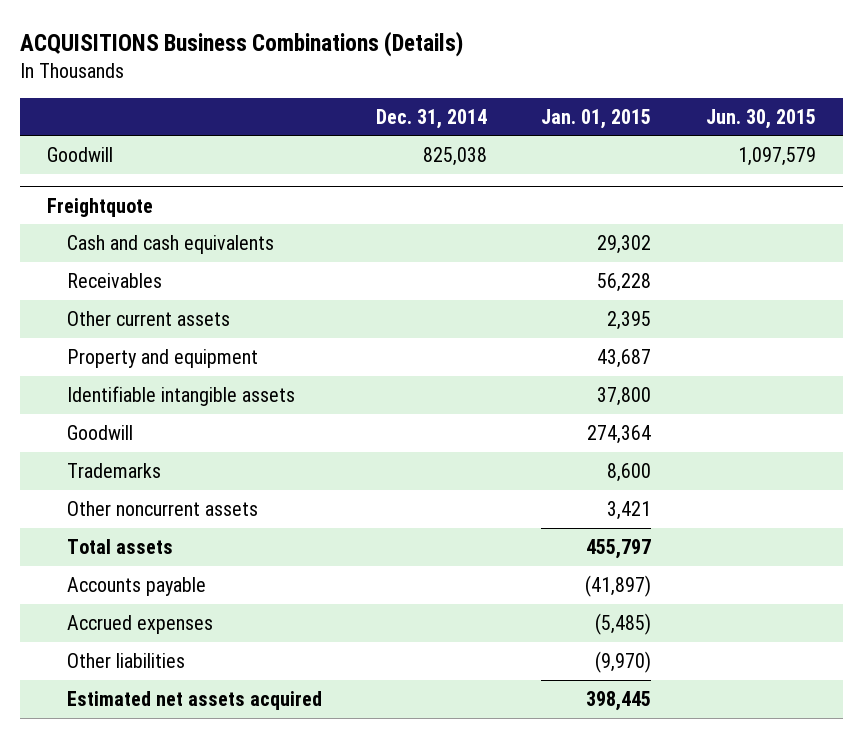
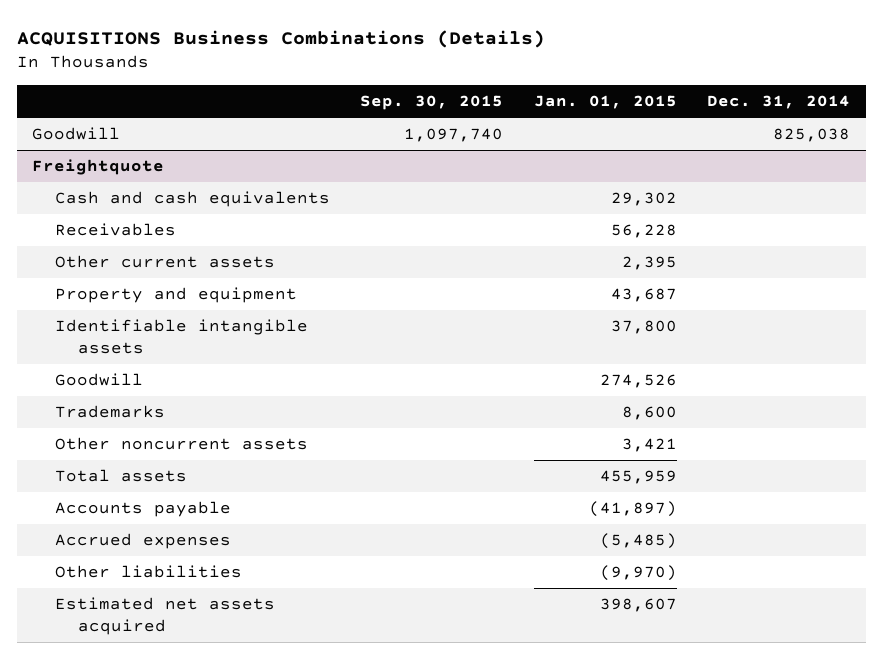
- | Dec. 31, 2014 | Jan. 01, 2015 | Jun. 30, 2015
+ | Sep. 30, 2015 | Jan. 01, 2015 | Dec. 31, 2014
@ Freightquote
- Goodwill | | 274,364 |
+ Goodwill | | 274,526 |
- Total assets | | 455,797 |
+ Total assets | | 455,959 |
- Estimated net assets acquired | | 398,445 |
+ Estimated net assets acquired | | 398,607 |

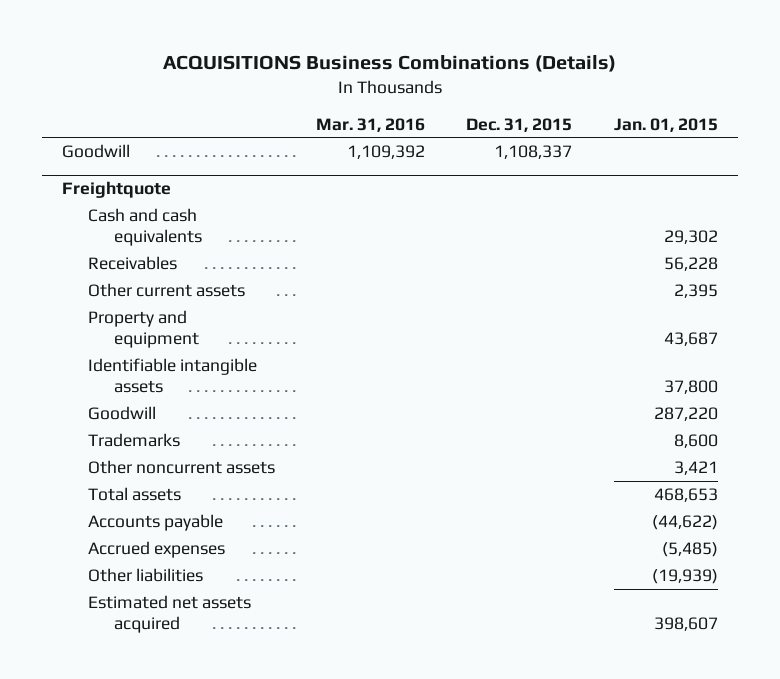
- | Sep. 30, 2015 | Jan. 01, 2015 | Dec. 31, 2014
+ | Mar. 31, 2016 | Dec. 31, 2015 | Jan. 01, 2015
@ Freightquote
- Goodwill | | 274,526 |
+ Goodwill | | | 287,220
- Total assets | | 455,959 |
- Accounts payable | | (41,897) |
+ Total assets | | | 468,653
+ Accounts payable | | | (44,622)
- Other liabilities | | (9,970) |
+ Other liabilities | | | (19,939)

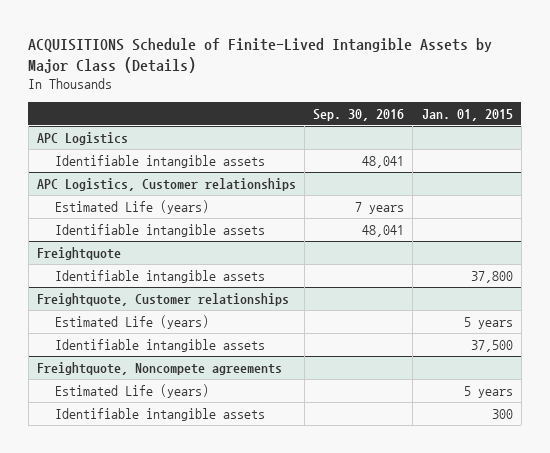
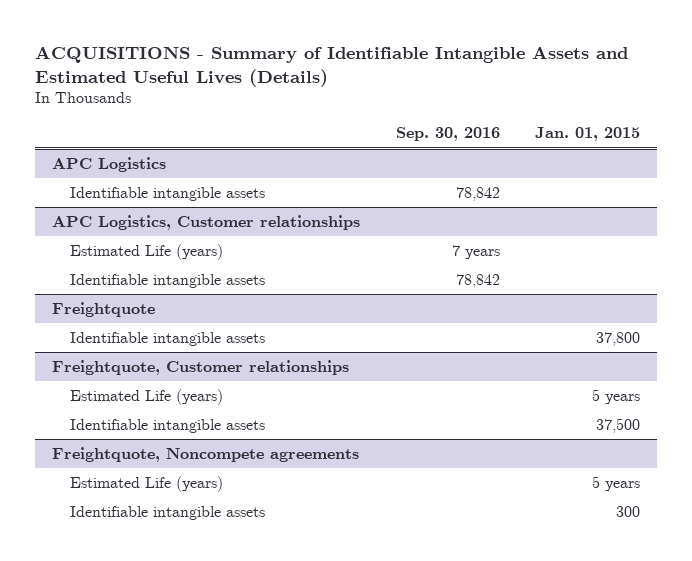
- ACQUISITIONS Schedule of Finite-Lived Intangible Assets by Major Class (Details)
+ ACQUISITIONS - Summary of Identifiable Intangible Assets and Estimated Useful Lives (Details)
@ APC Logistics
- Identifiable intangible assets | 48,041 |
+ Identifiable intangible assets | 78,842 |
@ APC Logistics, Customer relationships
- Identifiable intangible assets | 48,041 |
+ Identifiable intangible assets | 78,842 |

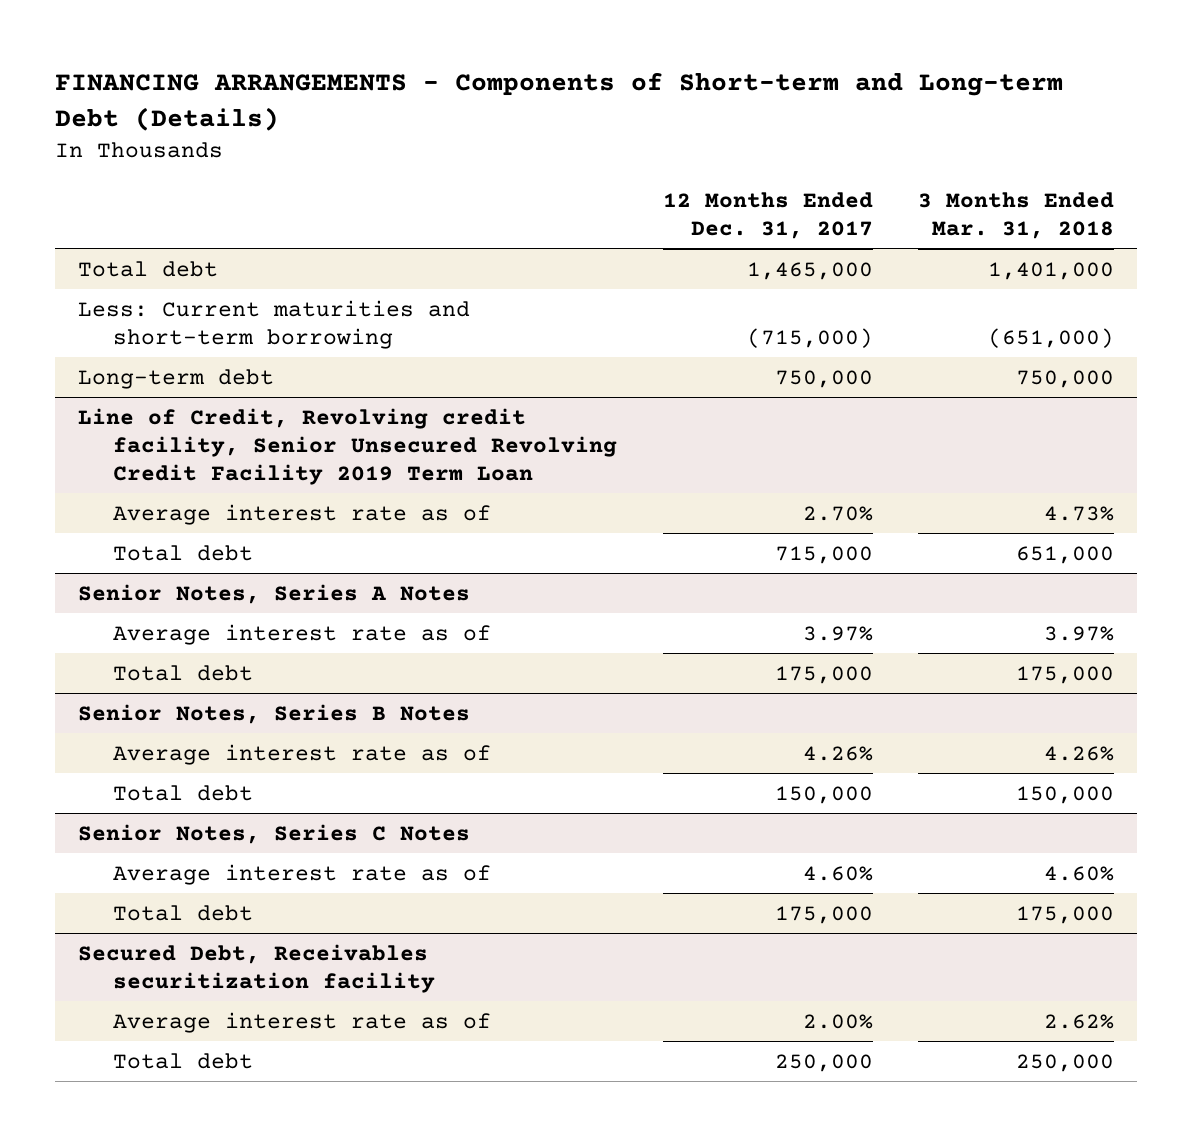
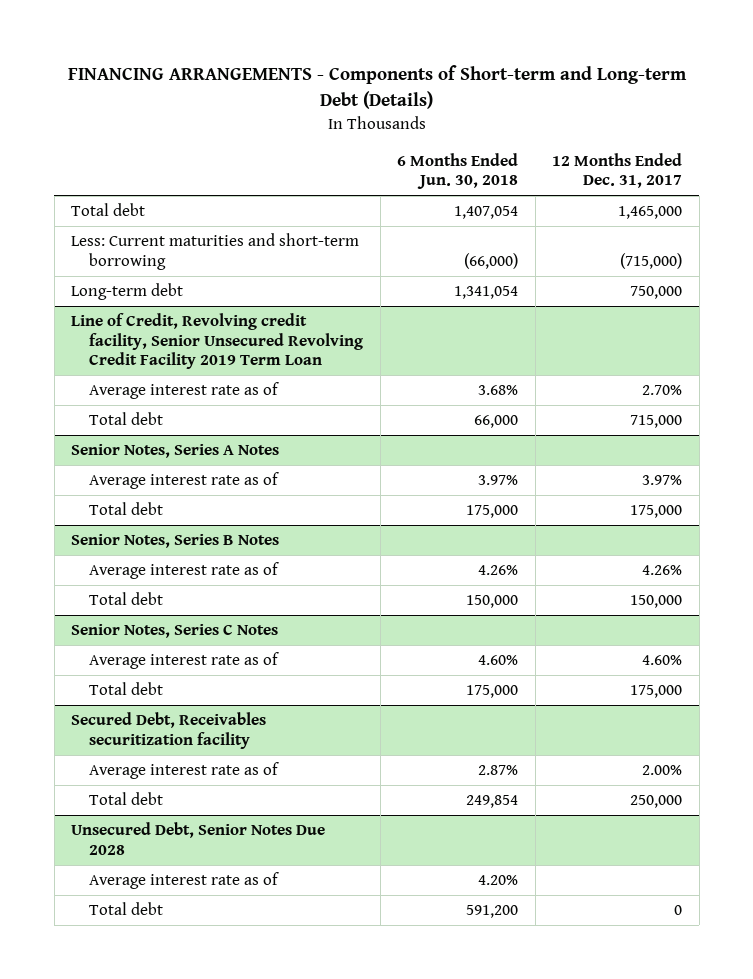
- | 12 Months Ended Dec. 31, 2017 | 3 Months Ended Mar. 31, 2018
+ | 6 Months Ended Jun. 30, 2018 | 12 Months Ended Dec. 31, 2017
+ Unsecured Debt, Senior Notes Due 2028
+ Average interest rate as of | 4.20% |
+ Total debt | 591,200 | 0

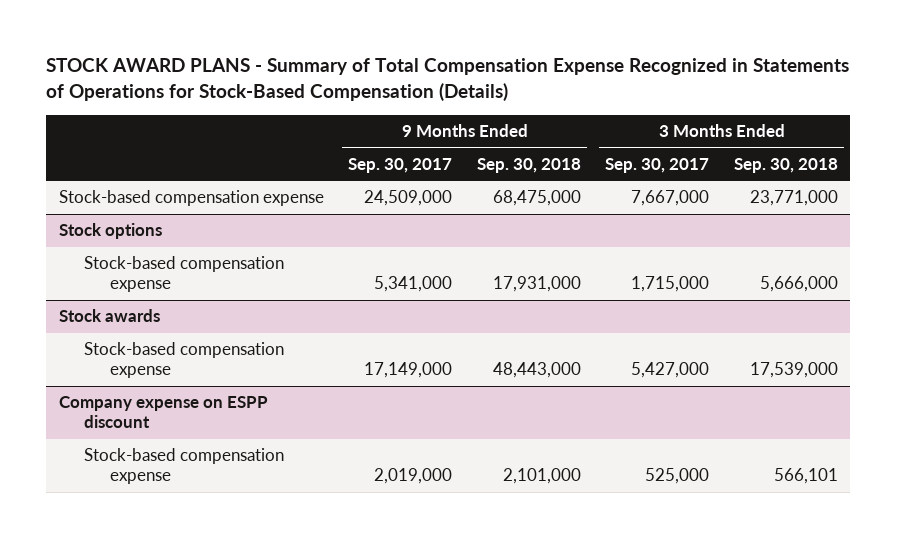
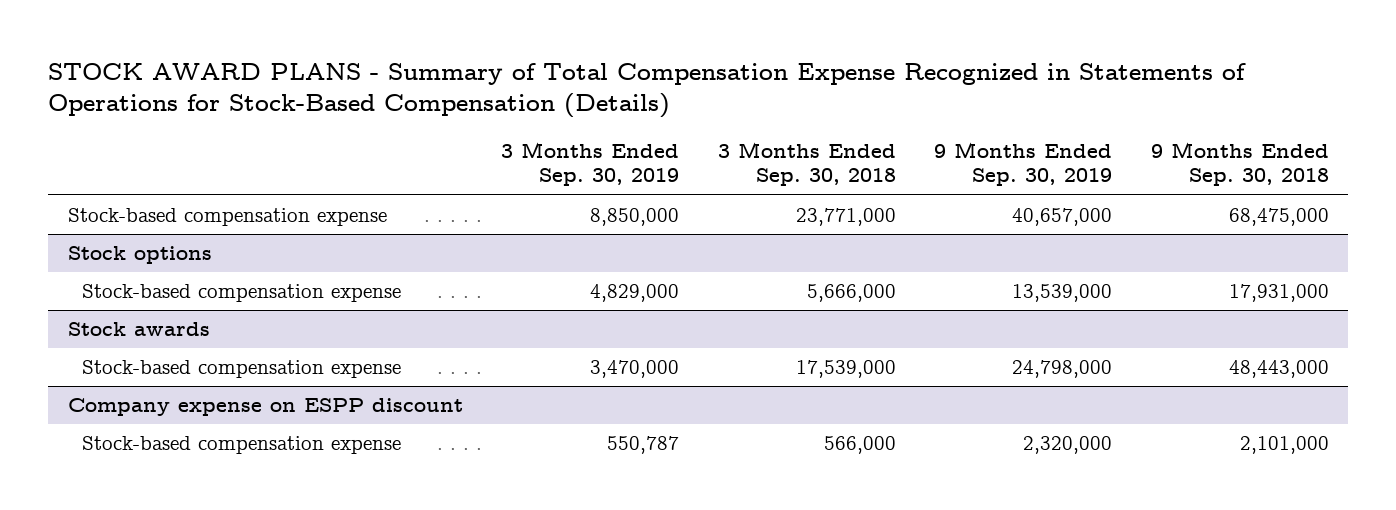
- | 9 Months Ended Sep. 30, 2017 | 9 Months Ended Sep. 30, 2018 | 3 Months Ended Sep. 30, 2017 | 3 Months Ended Sep. 30, 2018
+ | 3 Months Ended Sep. 30, 2019 | 3 Months Ended Sep. 30, 2018 | 9 Months Ended Sep. 30, 2019 | 9 Months Ended Sep. 30, 2018
@ Company expense on ESPP discount
- Stock-based compensation expense | 2,019,000 | 2,101,000 | 525,000 | 566,101
+ Stock-based compensation expense | 550,787 | 566,000 | 2,320,000 | 2,101,000

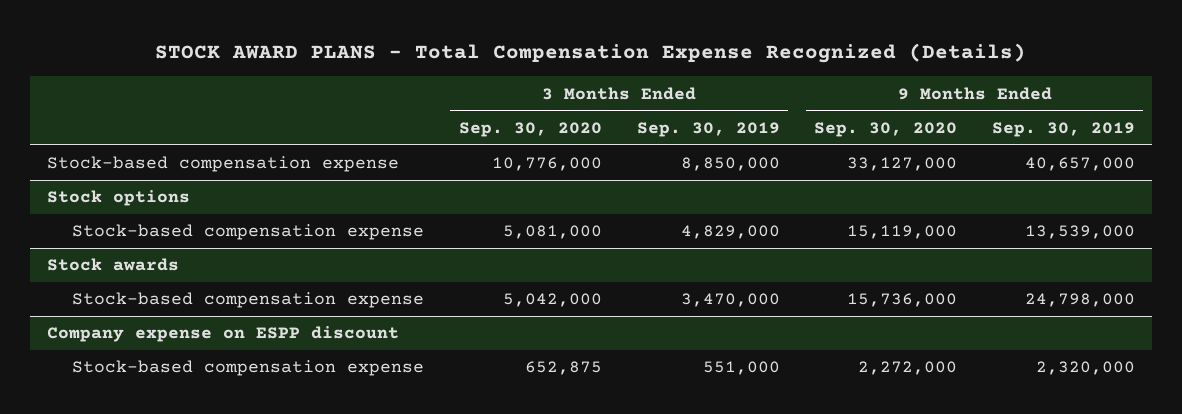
- STOCK AWARD PLANS - Summary of Total Compensation Expense Recognized in Statements of Operations for Stock-Based Compensation (Details)
+ STOCK AWARD PLANS - Total Compensation Expense Recognized (Details)
- | 3 Months Ended Sep. 30, 2019 | 3 Months Ended Sep. 30, 2018 | 9 Months Ended Sep. 30, 2019 | 9 Months Ended Sep. 30, 2018
+ | 3 Months Ended Sep. 30, 2020 | 3 Months Ended Sep. 30, 2019 | 9 Months Ended Sep. 30, 2020 | 9 Months Ended Sep. 30, 2019
@ Company expense on ESPP discount
- Stock-based compensation expense | 550,787 | 566,000 | 2,320,000 | 2,101,000
+ Stock-based compensation expense | 652,875 | 551,000 | 2,272,000 | 2,320,000

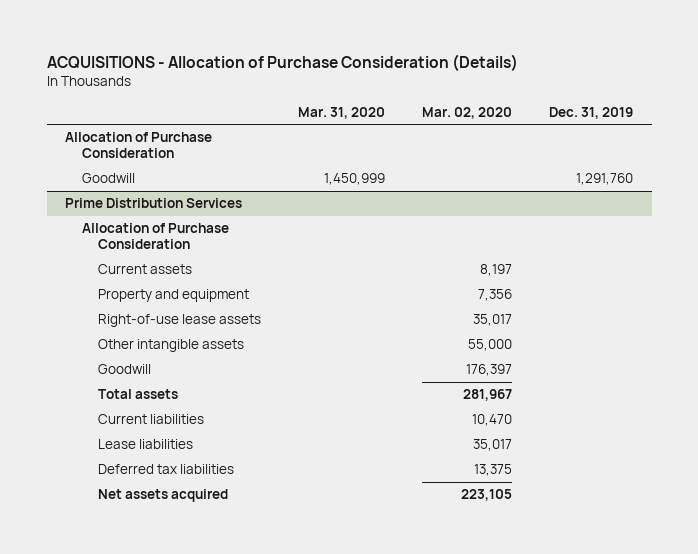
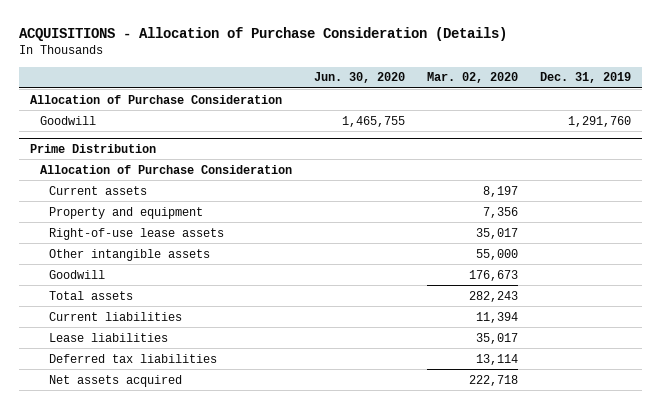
- | Mar. 31, 2020 | Mar. 02, 2020 | Dec. 31, 2019
+ | Jun. 30, 2020 | Mar. 02, 2020 | Dec. 31, 2019
- Prime Distribution Services
+ Prime Distribution
- Goodwill | | 176,397 |
- Total assets | | 281,967 |
- Current liabilities | | 10,470 |
+ Goodwill | | 176,673 |
+ Total assets | | 282,243 |
+ Current liabilities | | 11,394 |
- Deferred tax liabilities | | 13,375 |
- Net assets acquired | | 223,105 |
+ Deferred tax liabilities | | 13,114 |
+ Net assets acquired | | 222,718 |

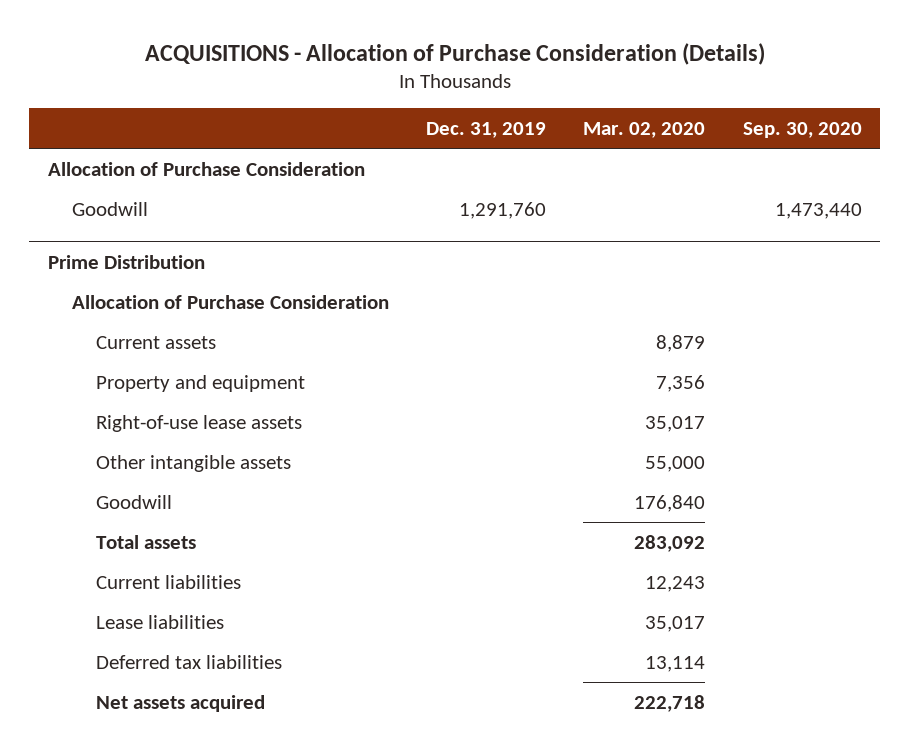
- | Jun. 30, 2020 | Mar. 02, 2020 | Dec. 31, 2019
+ | Dec. 31, 2019 | Mar. 02, 2020 | Sep. 30, 2020
@ Prime Distribution
- Current assets | | 8,197 |
+ Current assets | | 8,879 |
- Goodwill | | 176,673 |
- Total assets | | 282,243 |
- Current liabilities | | 11,394 |
+ Goodwill | | 176,840 |
+ Total assets | | 283,092 |
+ Current liabilities | | 12,243 |

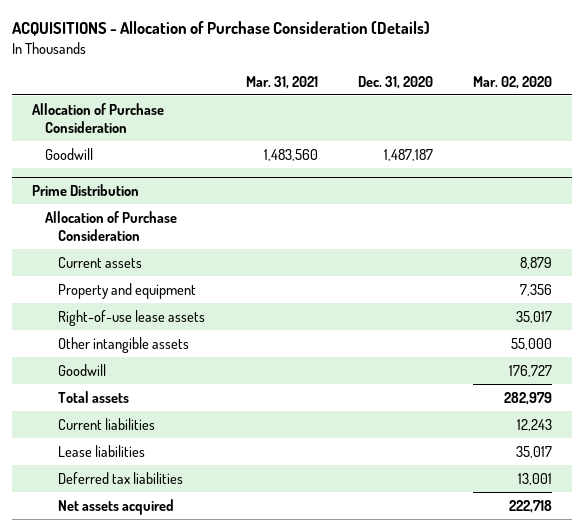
- | Dec. 31, 2019 | Mar. 02, 2020 | Sep. 30, 2020
+ | Mar. 31, 2021 | Dec. 31, 2020 | Mar. 02, 2020
@ Prime Distribution
- Goodwill | | 176,840 |
- Total assets | | 283,092 |
+ Goodwill | | | 176,727
+ Total assets | | | 282,979
- Deferred tax liabilities | | 13,114 |
+ Deferred tax liabilities | | | 13,001

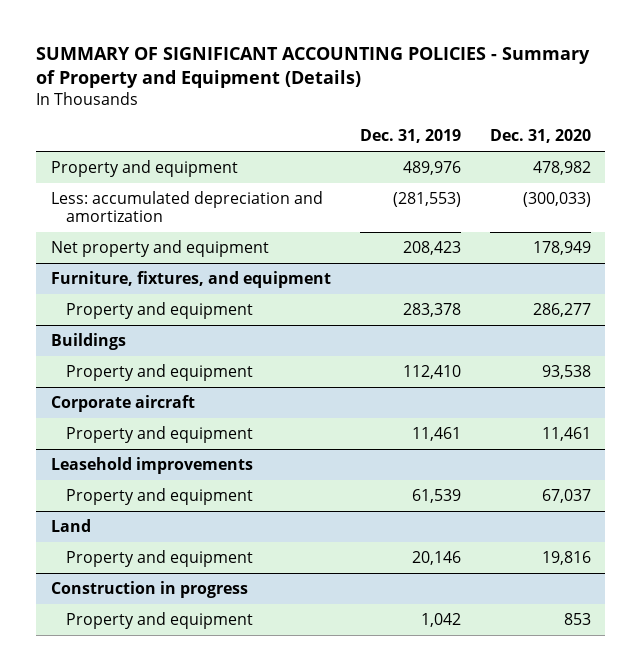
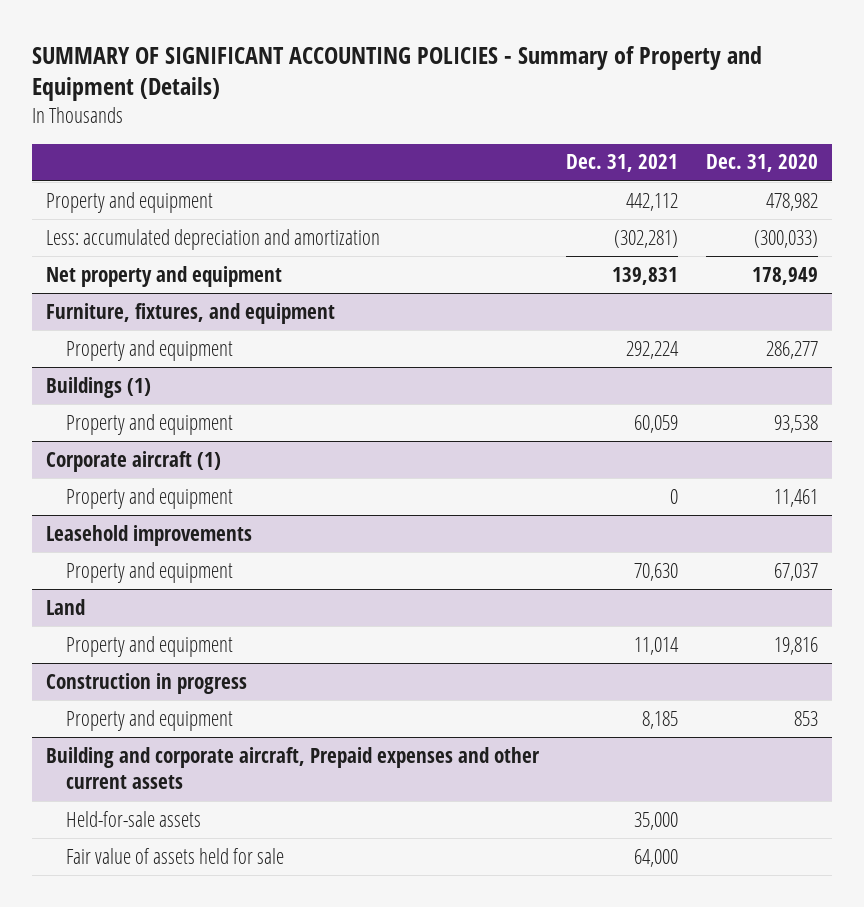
- | Dec. 31, 2019 | Dec. 31, 2020
+ | Dec. 31, 2021 | Dec. 31, 2020
- Buildings
+ Buildings (1)
- Corporate aircraft
+ Corporate aircraft (1)
+ Building and corporate aircraft, Prepaid expenses and other current assets
+ Held-for-sale assets | 35,000 |
+ Fair value of assets held for sale | 64,000 |

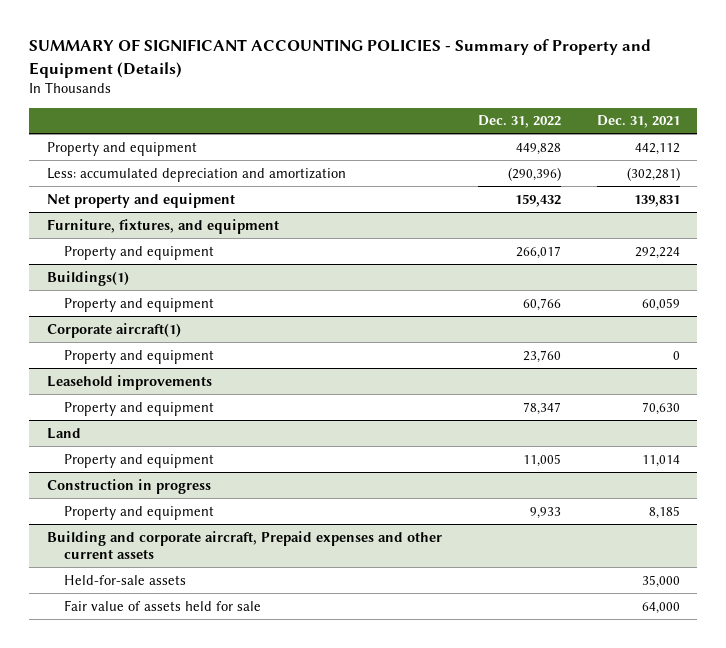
- | Dec. 31, 2021 | Dec. 31, 2020
+ | Dec. 31, 2022 | Dec. 31, 2021
- Buildings (1)
+ Buildings(1)
- Corporate aircraft (1)
+ Corporate aircraft(1)

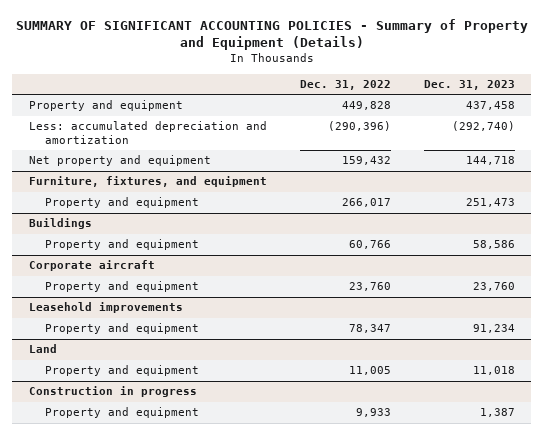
- | Dec. 31, 2022 | Dec. 31, 2021
+ | Dec. 31, 2022 | Dec. 31, 2023
- Buildings(1)
+ Buildings
- Corporate aircraft(1)
+ Corporate aircraft
- Building and corporate aircraft, Prepaid expenses and other current assets
- Held-for-sale assets | | 35,000
- Fair value of assets held for sale | | 64,000

